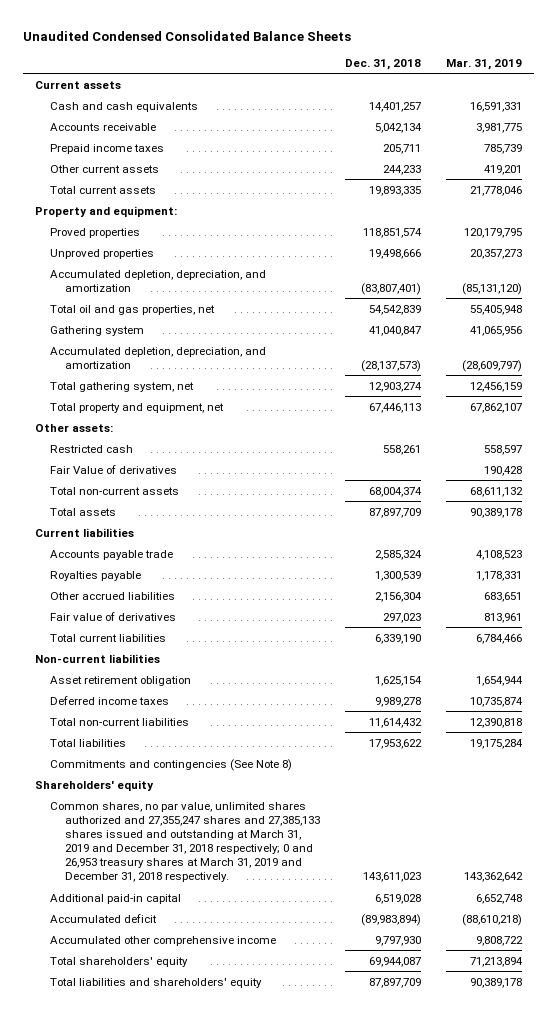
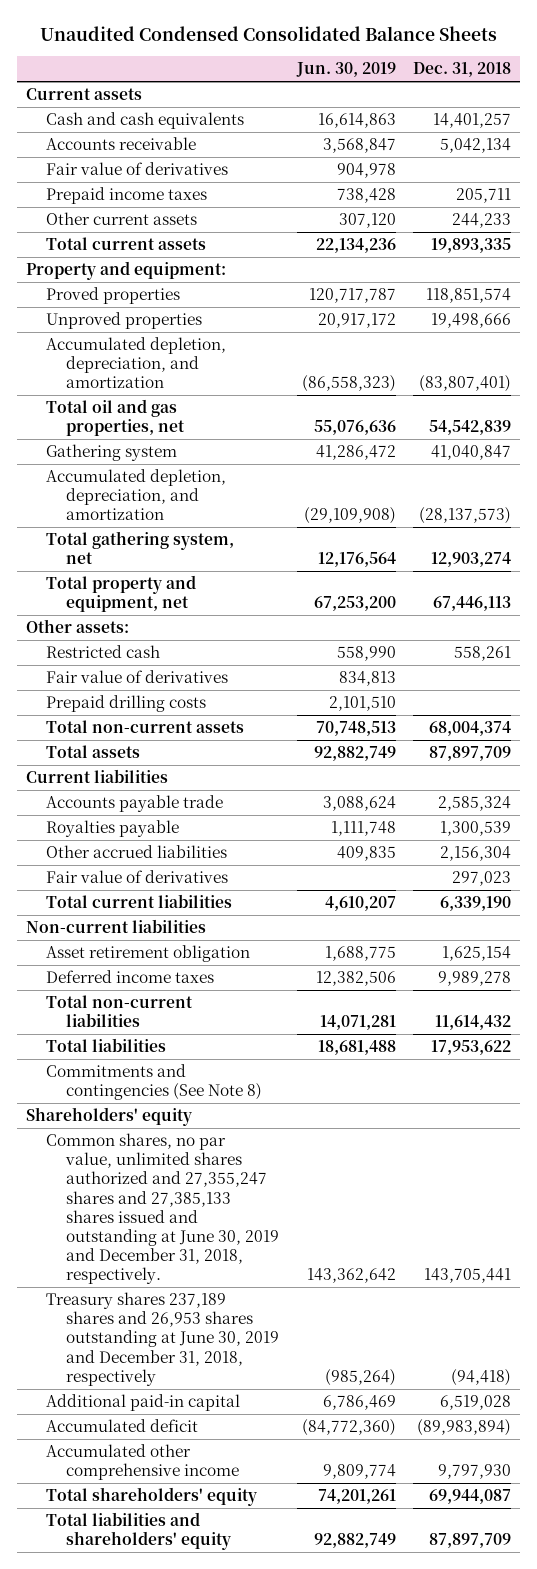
- | Dec. 31, 2018 | Mar. 31, 2019
+ | Jun. 30, 2019 | Dec. 31, 2018
+ Fair value of derivatives | 904,978 |
- Fair Value of derivatives | | 190,428
+ Fair value of derivatives | 834,813 |
+ Prepaid drilling costs | 2,101,510 |
- Common shares, no par value, unlimited shares authorized and 27,355,247 shares and 27,385,133 shares issued and outstanding at March 31, 2019 and December 31, 2018 respectively; 0 and 26,953 treasury shares at March 31, 2019 and December 31, 2018 respectively. | 143,611,023 | 143,362,642
+ Common shares, no par value, unlimited shares authorized and 27,355,247 shares and 27,385,133 shares issued and outstanding at June 30, 2019 and December 31, 2018, respectively. | 143,362,642 | 143,705,441
+ Treasury shares 237,189 shares and 26,953 shares outstanding at June 30, 2019 and December 31, 2018, respectively | (985,264) | (94,418)

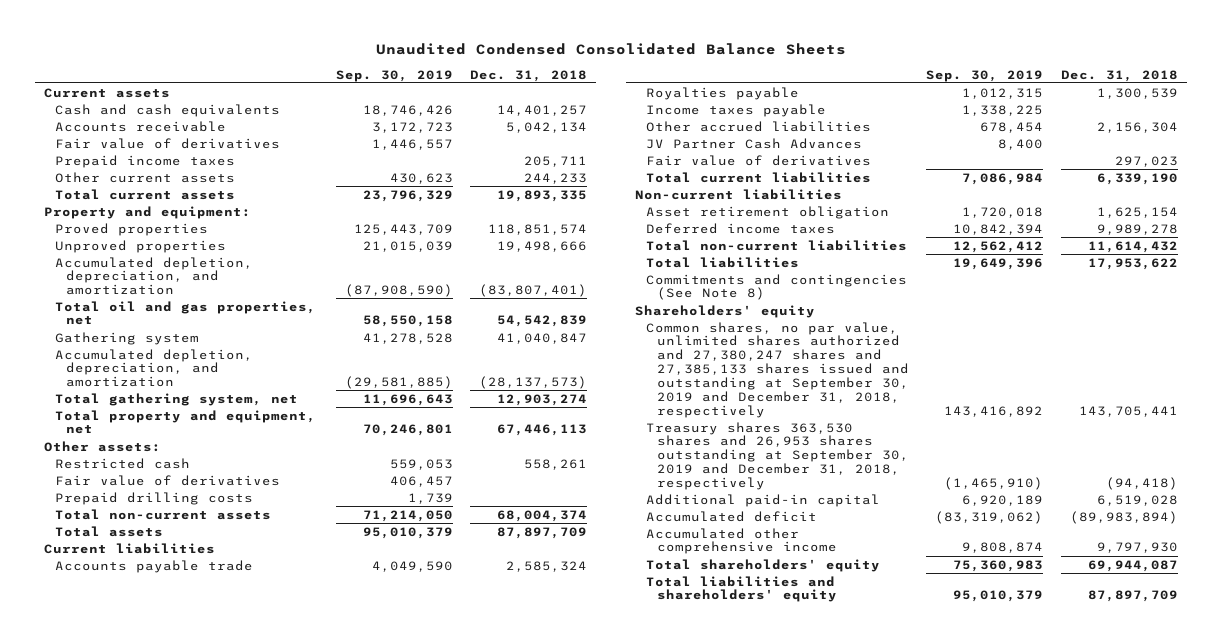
- | Jun. 30, 2019 | Dec. 31, 2018
+ | Sep. 30, 2019 | Dec. 31, 2018
+ Income taxes payable | 1,338,225 |
+ JV Partner Cash Advances | 8,400 |
- Common shares, no par value, unlimited shares authorized and 27,355,247 shares and 27,385,133 shares issued and outstanding at June 30, 2019 and December 31, 2018, respectively. | 143,362,642 | 143,705,441
- Treasury shares 237,189 shares and 26,953 shares outstanding at June 30, 2019 and December 31, 2018, respectively | (985,264) | (94,418)
+ Common shares, no par value, unlimited shares authorized and 27,380,247 shares and 27,385,133 shares issued and outstanding at September 30, 2019 and December 31, 2018, respectively | 143,416,892 | 143,705,441
+ Treasury shares 363,530 shares and 26,953 shares outstanding at September 30, 2019 and December 31, 2018, respectively | (1,465,910) | (94,418)

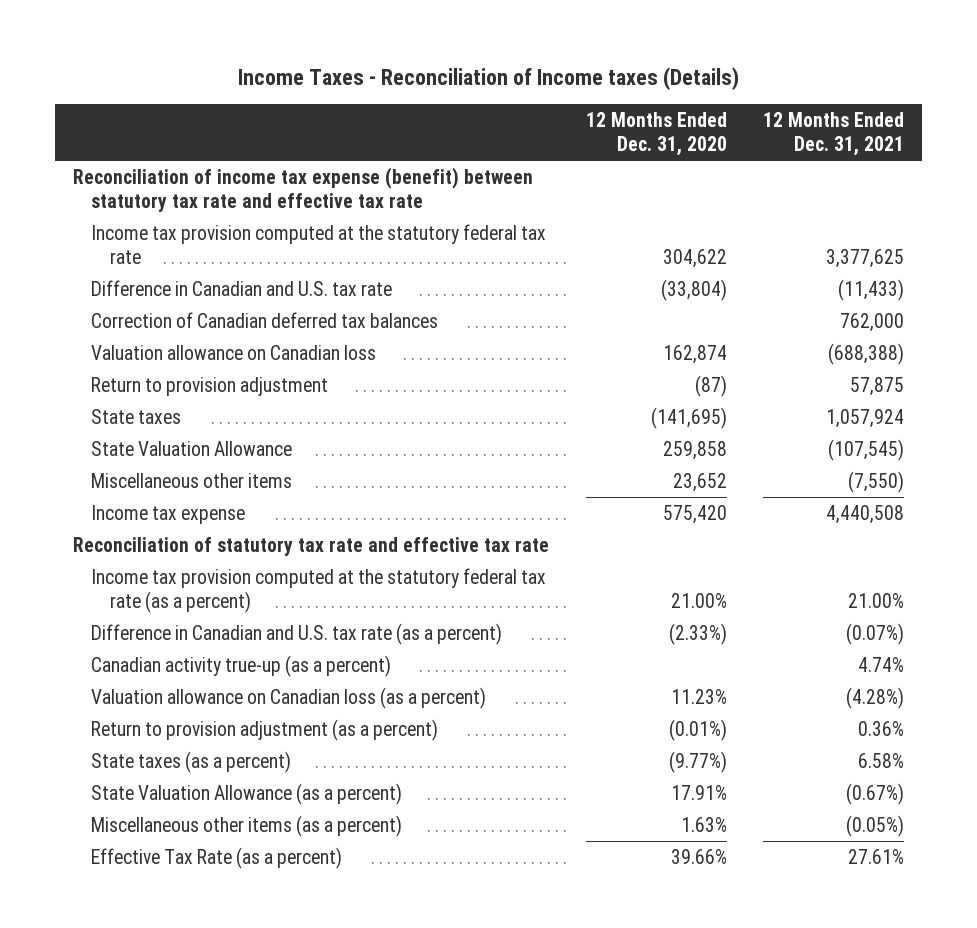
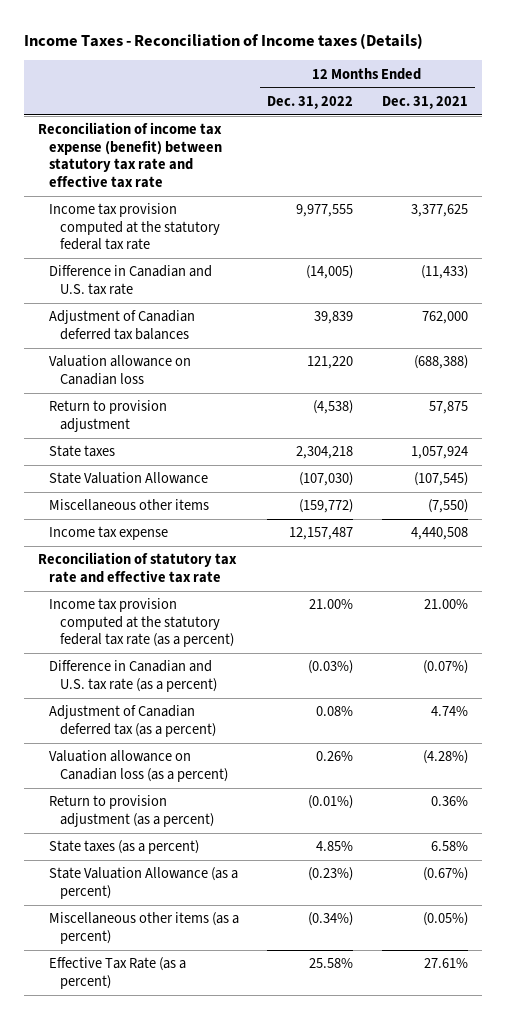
- | 12 Months Ended Dec. 31, 2020 | 12 Months Ended Dec. 31, 2021
+ | 12 Months Ended Dec. 31, 2022 | 12 Months Ended Dec. 31, 2021
- Correction of Canadian deferred tax balances | | 762,000
+ Adjustment of Canadian deferred tax balances | 39,839 | 762,000
- Canadian activity true-up (as a percent) | | 4.74%
+ Adjustment of Canadian deferred tax (as a percent) | 0.08% | 4.74%

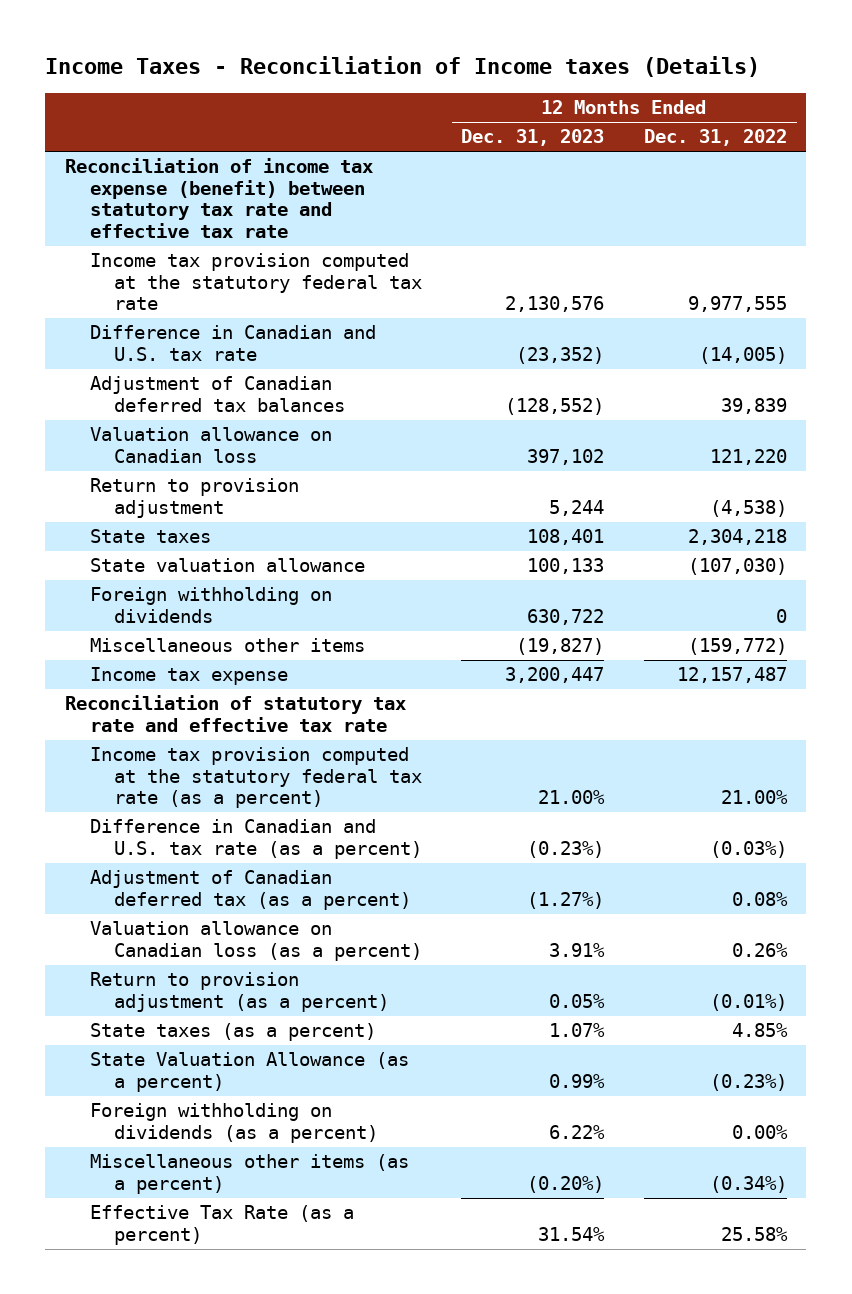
- | 12 Months Ended Dec. 31, 2022 | 12 Months Ended Dec. 31, 2021
+ | 12 Months Ended Dec. 31, 2023 | 12 Months Ended Dec. 31, 2022
- State Valuation Allowance | (107,030) | (107,545)
+ State valuation allowance | 100,133 | (107,030)
+ Foreign withholding on dividends | 630,722 | 0
+ Foreign withholding on dividends (as a percent) | 6.22% | 0.00%

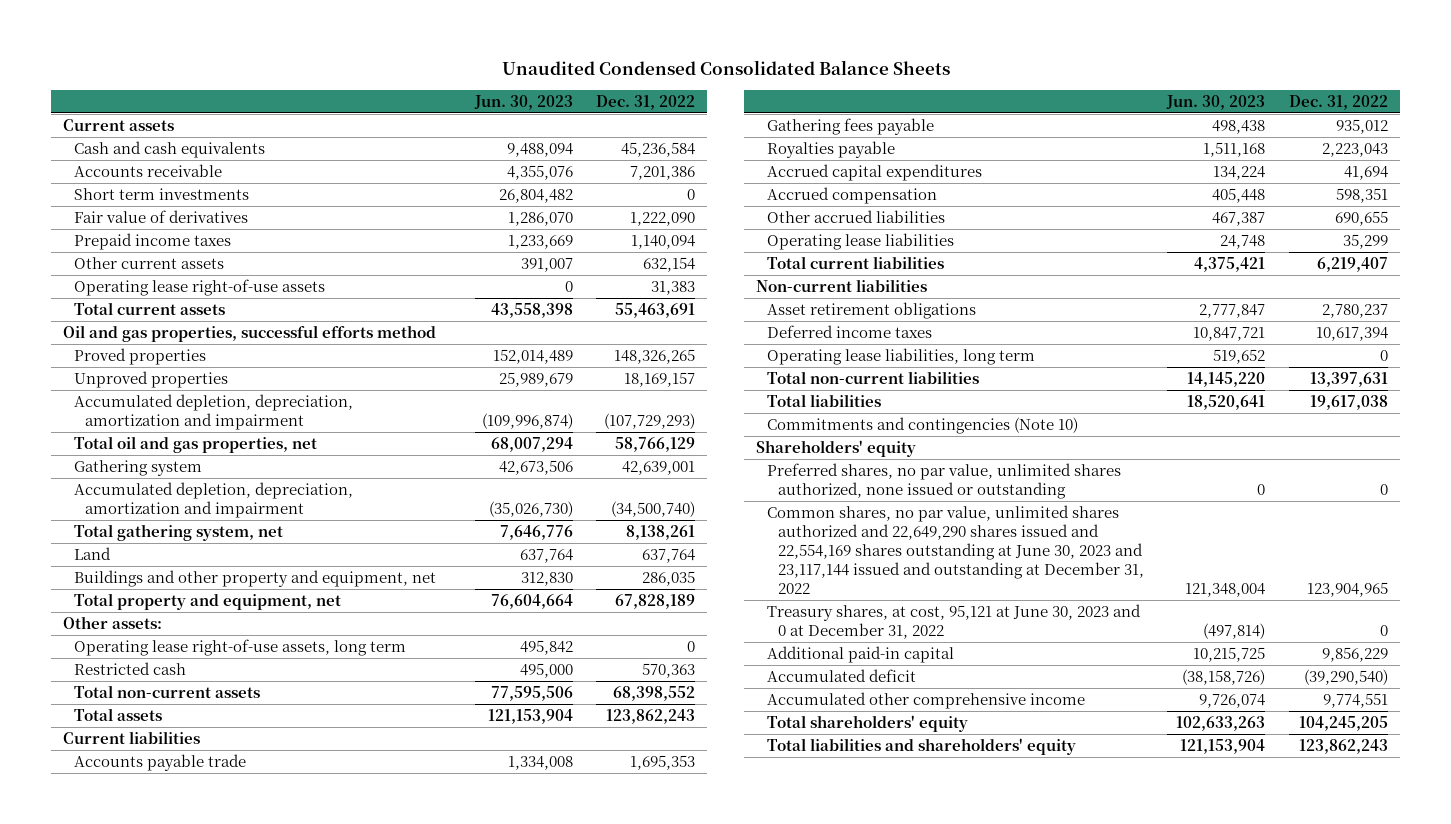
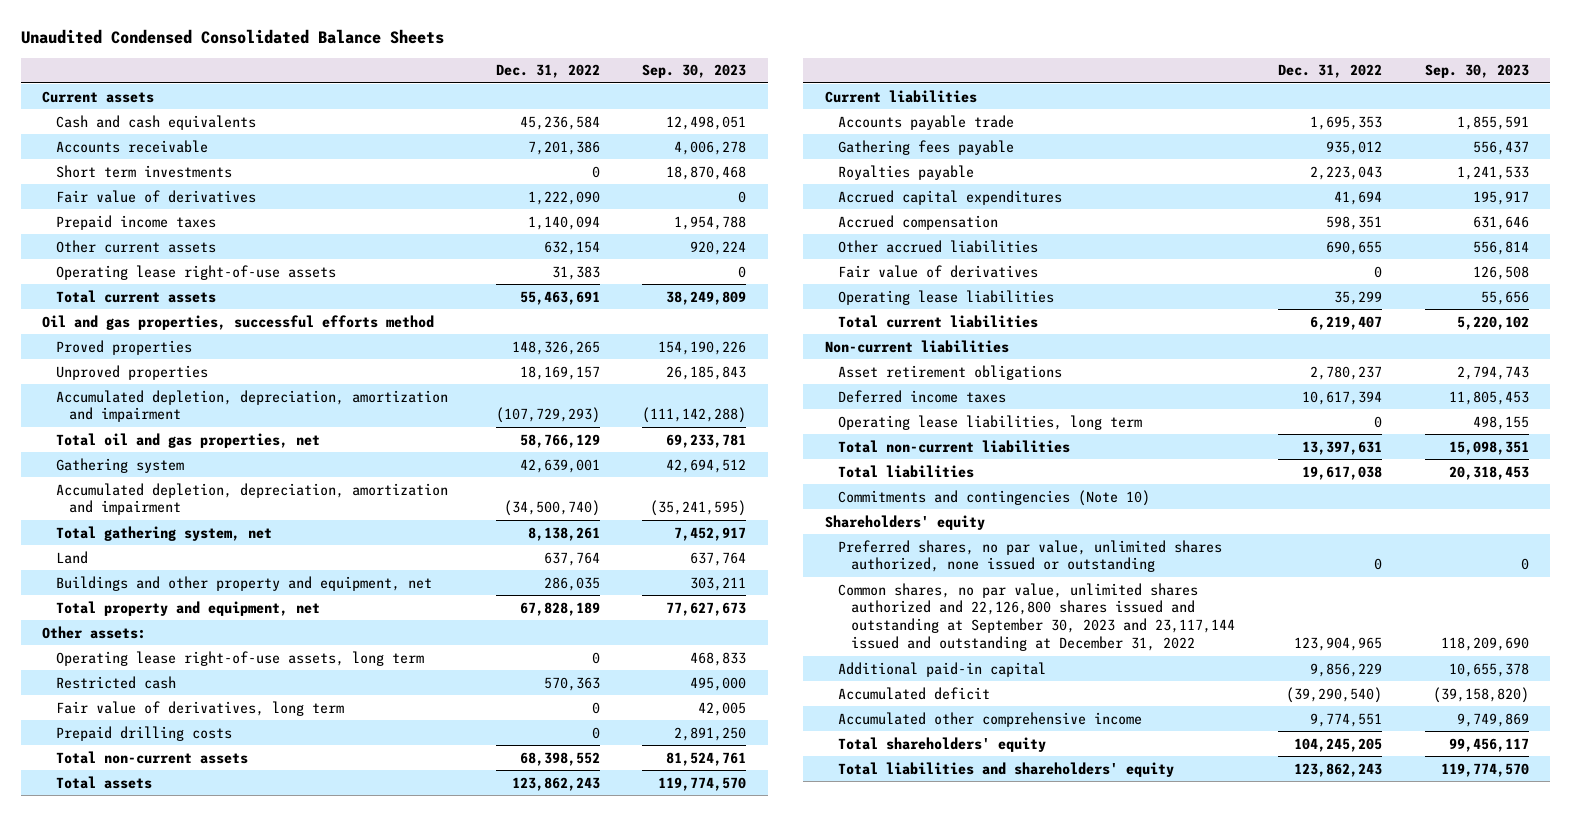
- | Jun. 30, 2023 | Dec. 31, 2022
+ | Dec. 31, 2022 | Sep. 30, 2023
+ Fair value of derivatives, long term | 0 | 42,005
+ Prepaid drilling costs | 0 | 2,891,250
+ Fair value of derivatives | 0 | 126,508
- Common shares, no par value, unlimited shares authorized and 22,649,290 shares issued and 22,554,169 shares outstanding at June 30, 2023 and 23,117,144 issued and outstanding at December 31, 2022 | 121,348,004 | 123,904,965
- Treasury shares, at cost, 95,121 at June 30, 2023 and 0 at December 31, 2022 | (497,814) | 0
+ Common shares, no par value, unlimited shares authorized and 22,126,800 shares issued and outstanding at September 30, 2023 and 23,117,144 issued and outstanding at December 31, 2022 | 123,904,965 | 118,209,690

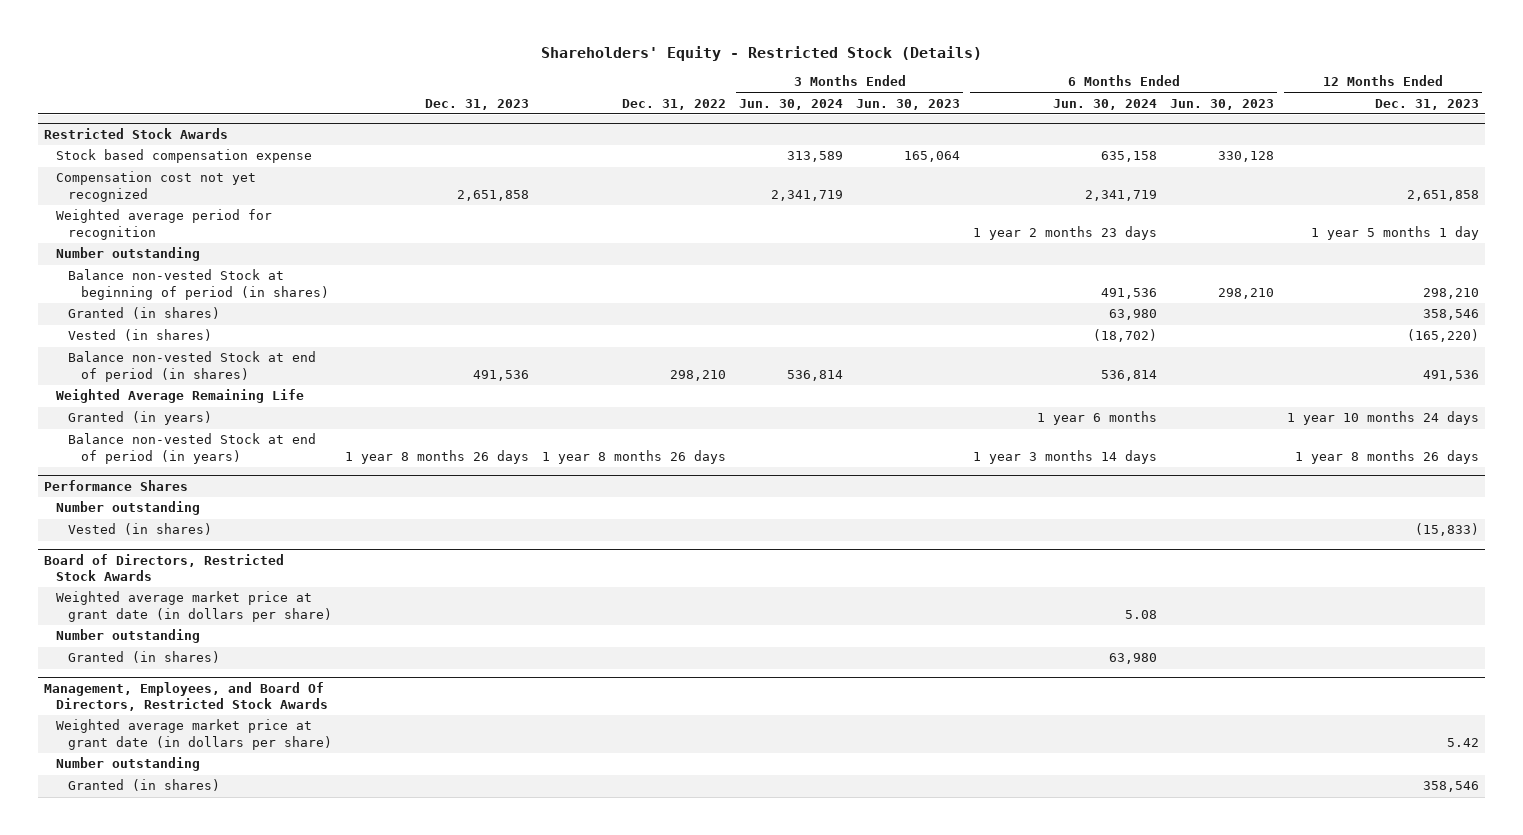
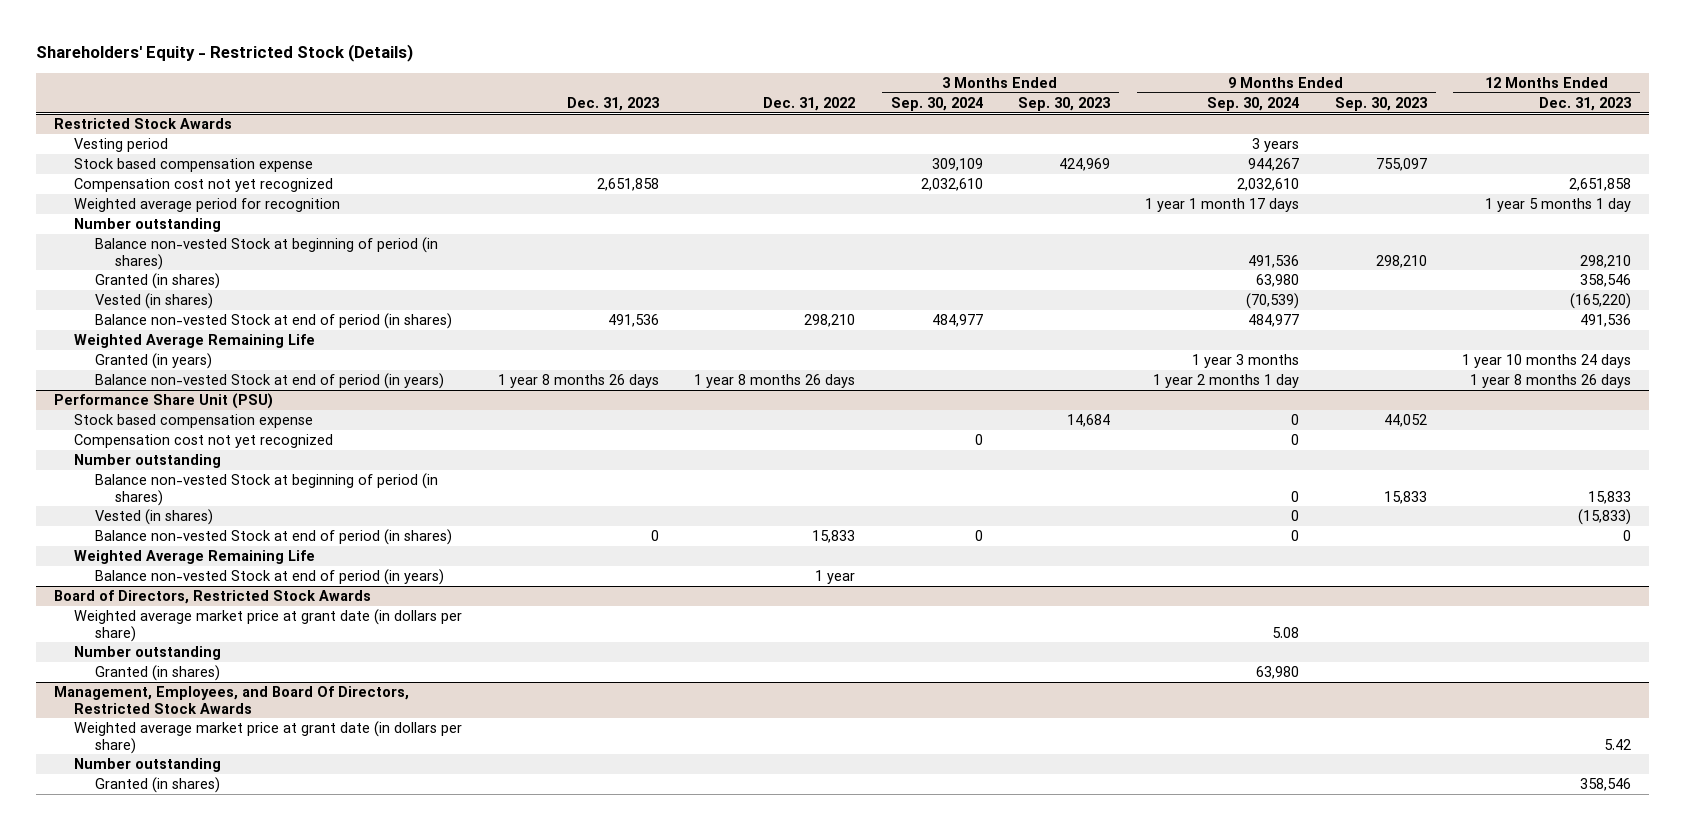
- | Dec. 31, 2023 | Dec. 31, 2022 | 3 Months Ended Jun. 30, 2024 | 3 Months Ended Jun. 30, 2023 | 6 Months Ended Jun. 30, 2024 | 6 Months Ended Jun. 30, 2023 | 12 Months Ended Dec. 31, 2023
+ | Dec. 31, 2023 | Dec. 31, 2022 | 3 Months Ended Sep. 30, 2024 | 3 Months Ended Sep. 30, 2023 | 9 Months Ended Sep. 30, 2024 | 9 Months Ended Sep. 30, 2023 | 12 Months Ended Dec. 31, 2023
@ Restricted Stock Awards
+ Vesting period | | | | | 3 years | |
- Performance Shares
+ Performance Share Unit (PSU)
+ Stock based compensation expense | | | | 14,684 | 0 | 44,052 |
+ Compensation cost not yet recognized | | | 0 | | 0 | |
+ Balance non-vested Stock at beginning of period (in shares) | | | | | 0 | 15,833 | 15,833
+ Balance non-vested Stock at end of period (in shares) | 0 | 15,833 | 0 | | 0 | | 0
+ Weighted Average Remaining Life
+ Balance non-vested Stock at end of period (in years) | | 1 year | | | | |

